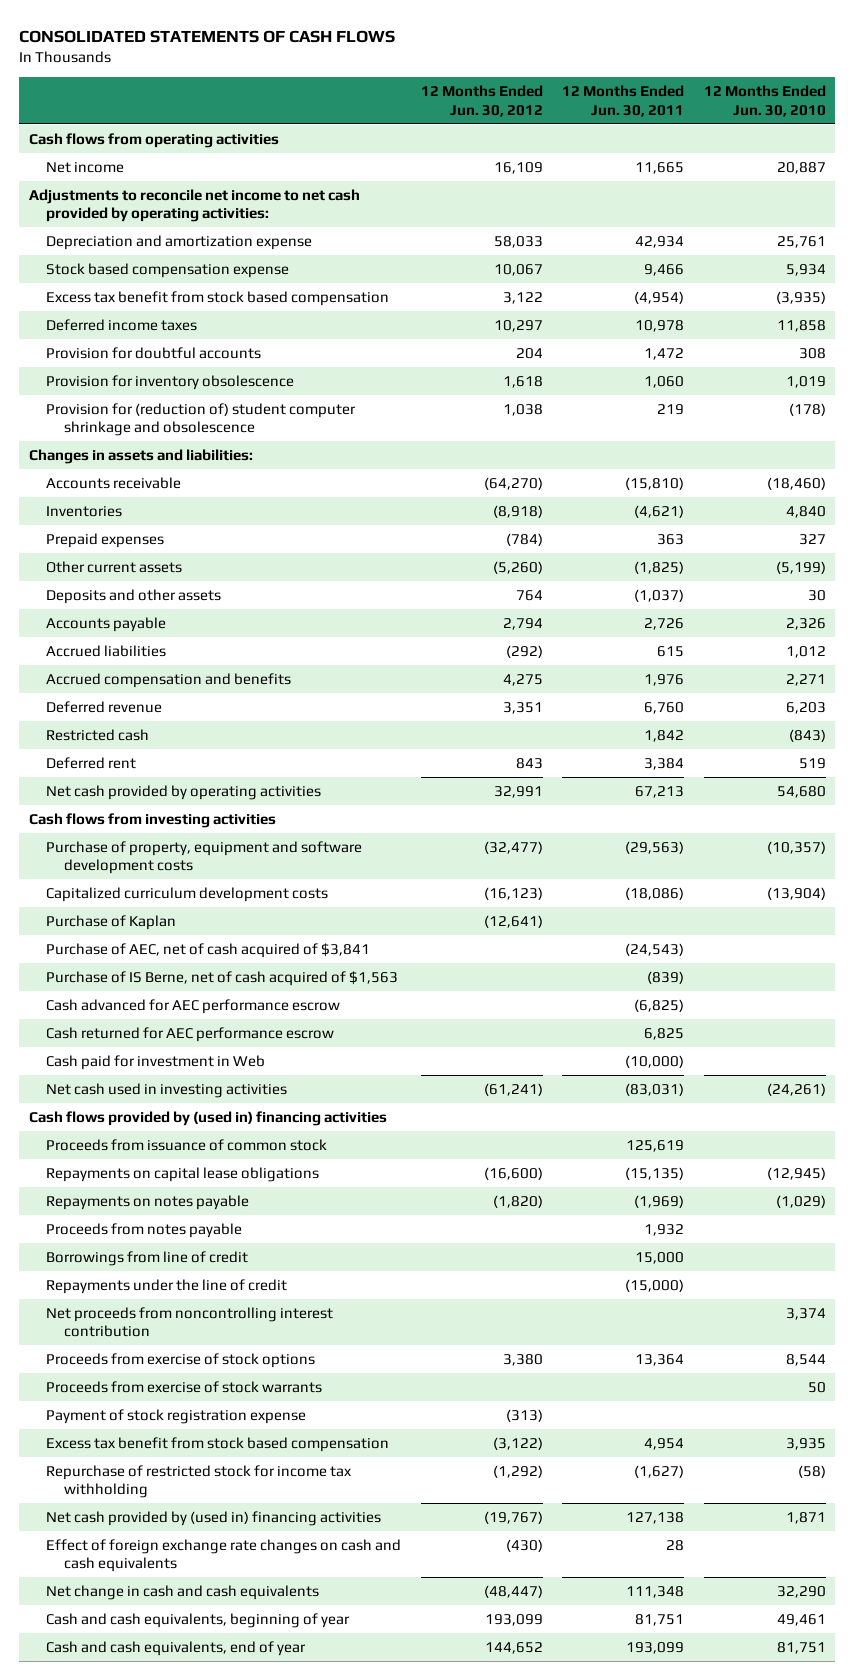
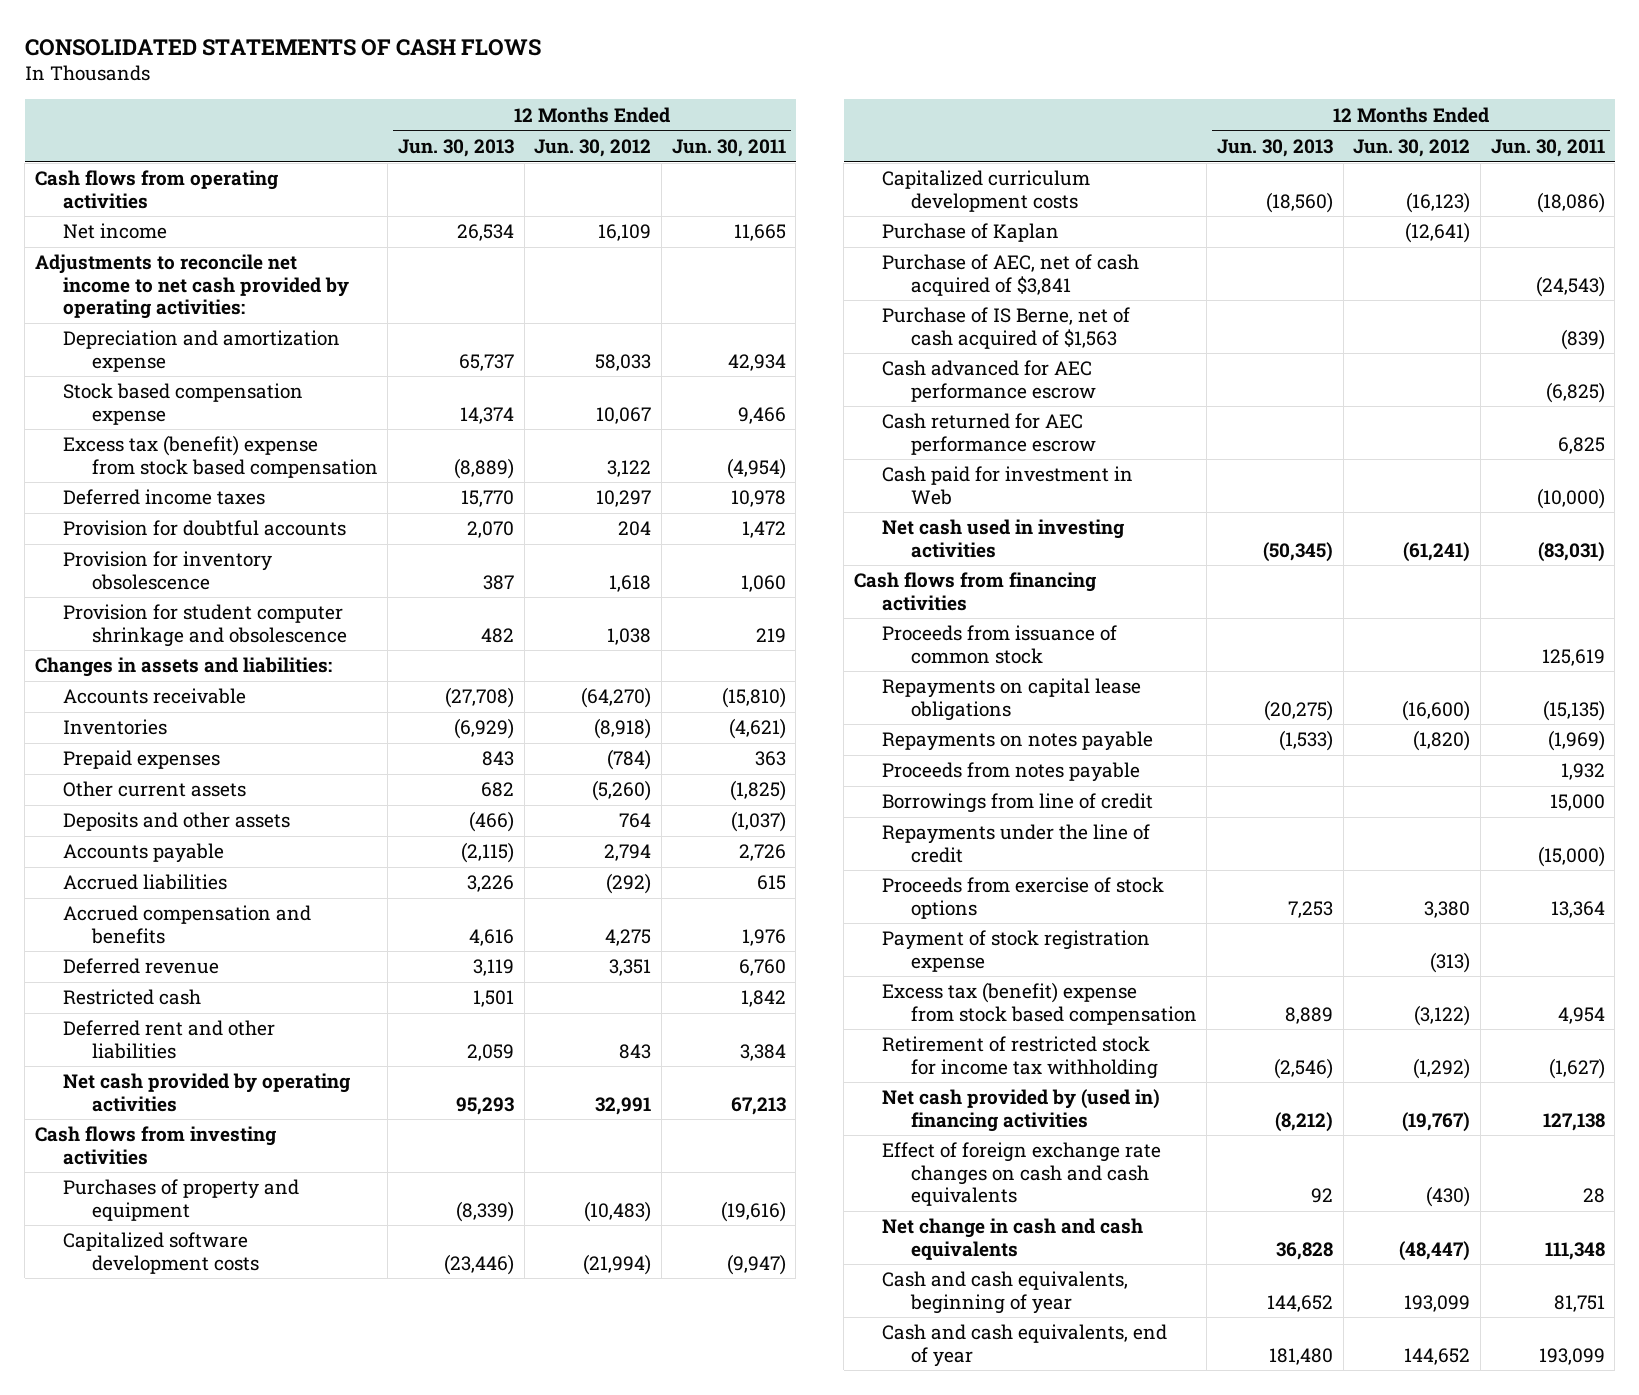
- | 12 Months Ended Jun. 30, 2012 | 12 Months Ended Jun. 30, 2011 | 12 Months Ended Jun. 30, 2010
+ | 12 Months Ended Jun. 30, 2013 | 12 Months Ended Jun. 30, 2012 | 12 Months Ended Jun. 30, 2011
- Excess tax benefit from stock based compensation | 3,122 | (4,954) | (3,935)
+ Excess tax (benefit) expense from stock based compensation | (8,889) | 3,122 | (4,954)
- Provision for (reduction of) student computer shrinkage and obsolescence | 1,038 | 219 | (178)
+ Provision for student computer shrinkage and obsolescence | 482 | 1,038 | 219
- Deferred rent | 843 | 3,384 | 519
+ Deferred rent and other liabilities | 2,059 | 843 | 3,384
- Purchase of property, equipment and software development costs | (32,477) | (29,563) | (10,357)
+ Purchases of property and equipment | (8,339) | (10,483) | (19,616)
+ Capitalized software development costs | (23,446) | (21,994) | (9,947)
- Cash flows provided by (used in) financing activities
+ Cash flows from financing activities
- Net proceeds from noncontrolling interest contribution | | | 3,374
- Proceeds from exercise of stock warrants | | | 50
- Excess tax benefit from stock based compensation | (3,122) | 4,954 | 3,935
- Repurchase of restricted stock for income tax withholding | (1,292) | (1,627) | (58)
+ Excess tax (benefit) expense from stock based compensation | 8,889 | (3,122) | 4,954
+ Retirement of restricted stock for income tax withholding | (2,546) | (1,292) | (1,627)

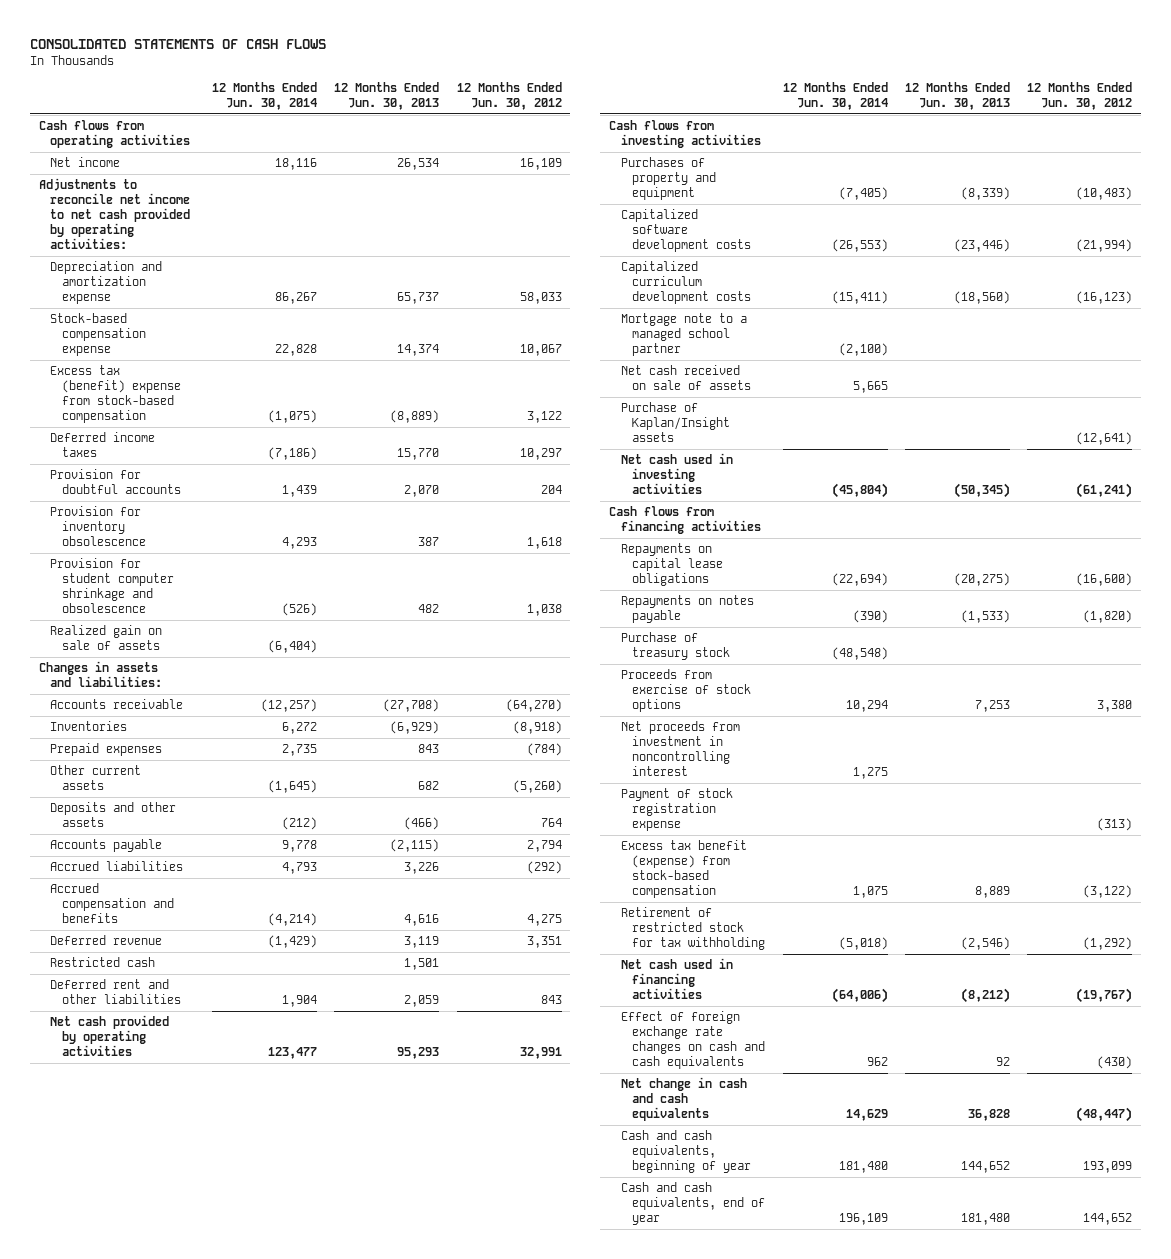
- | 12 Months Ended Jun. 30, 2013 | 12 Months Ended Jun. 30, 2012 | 12 Months Ended Jun. 30, 2011
+ | 12 Months Ended Jun. 30, 2014 | 12 Months Ended Jun. 30, 2013 | 12 Months Ended Jun. 30, 2012
- Stock based compensation expense | 14,374 | 10,067 | 9,466
- Excess tax (benefit) expense from stock based compensation | (8,889) | 3,122 | (4,954)
+ Stock-based compensation expense | 22,828 | 14,374 | 10,067
+ Excess tax (benefit) expense from stock-based compensation | (1,075) | (8,889) | 3,122
+ Realized gain on sale of assets | (6,404) | |
- Purchase of Kaplan | | (12,641) |
- Purchase of AEC, net of cash acquired of $3,841 | | | (24,543)
- Purchase of IS Berne, net of cash acquired of $1,563 | | | (839)
- Cash advanced for AEC performance escrow | | | (6,825)
- Cash returned for AEC performance escrow | | | 6,825
- Cash paid for investment in Web | | | (10,000)
+ Mortgage note to a managed school partner | (2,100) | |
+ Net cash received on sale of assets | 5,665 | |
+ Purchase of Kaplan/Insight assets | | | (12,641)
- Proceeds from issuance of common stock | | | 125,619
- Proceeds from notes payable | | | 1,932
- Borrowings from line of credit | | | 15,000
- Repayments under the line of credit | | | (15,000)
+ Purchase of treasury stock | (48,548) | |
+ Net proceeds from investment in noncontrolling interest | 1,275 | |
- Excess tax (benefit) expense from stock based compensation | 8,889 | (3,122) | 4,954
- Retirement of restricted stock for income tax withholding | (2,546) | (1,292) | (1,627)
- Net cash provided by (used in) financing activities | (8,212) | (19,767) | 127,138
+ Excess tax benefit (expense) from stock-based compensation | 1,075 | 8,889 | (3,122)
+ Retirement of restricted stock for tax withholding | (5,018) | (2,546) | (1,292)
+ Net cash used in financing activities | (64,006) | (8,212) | (19,767)

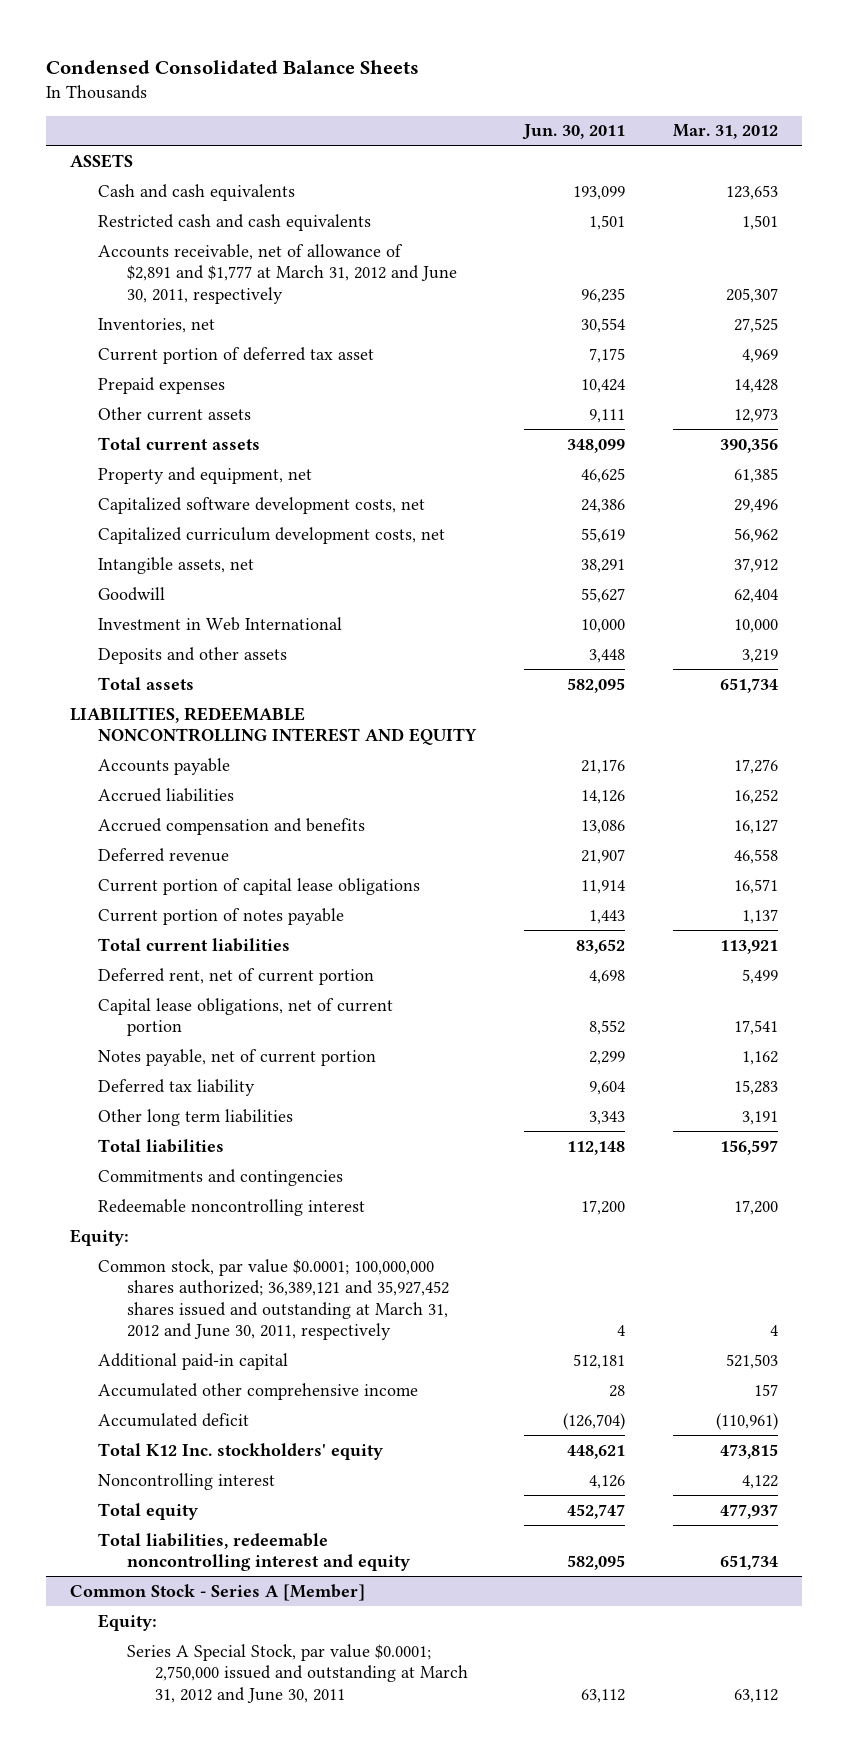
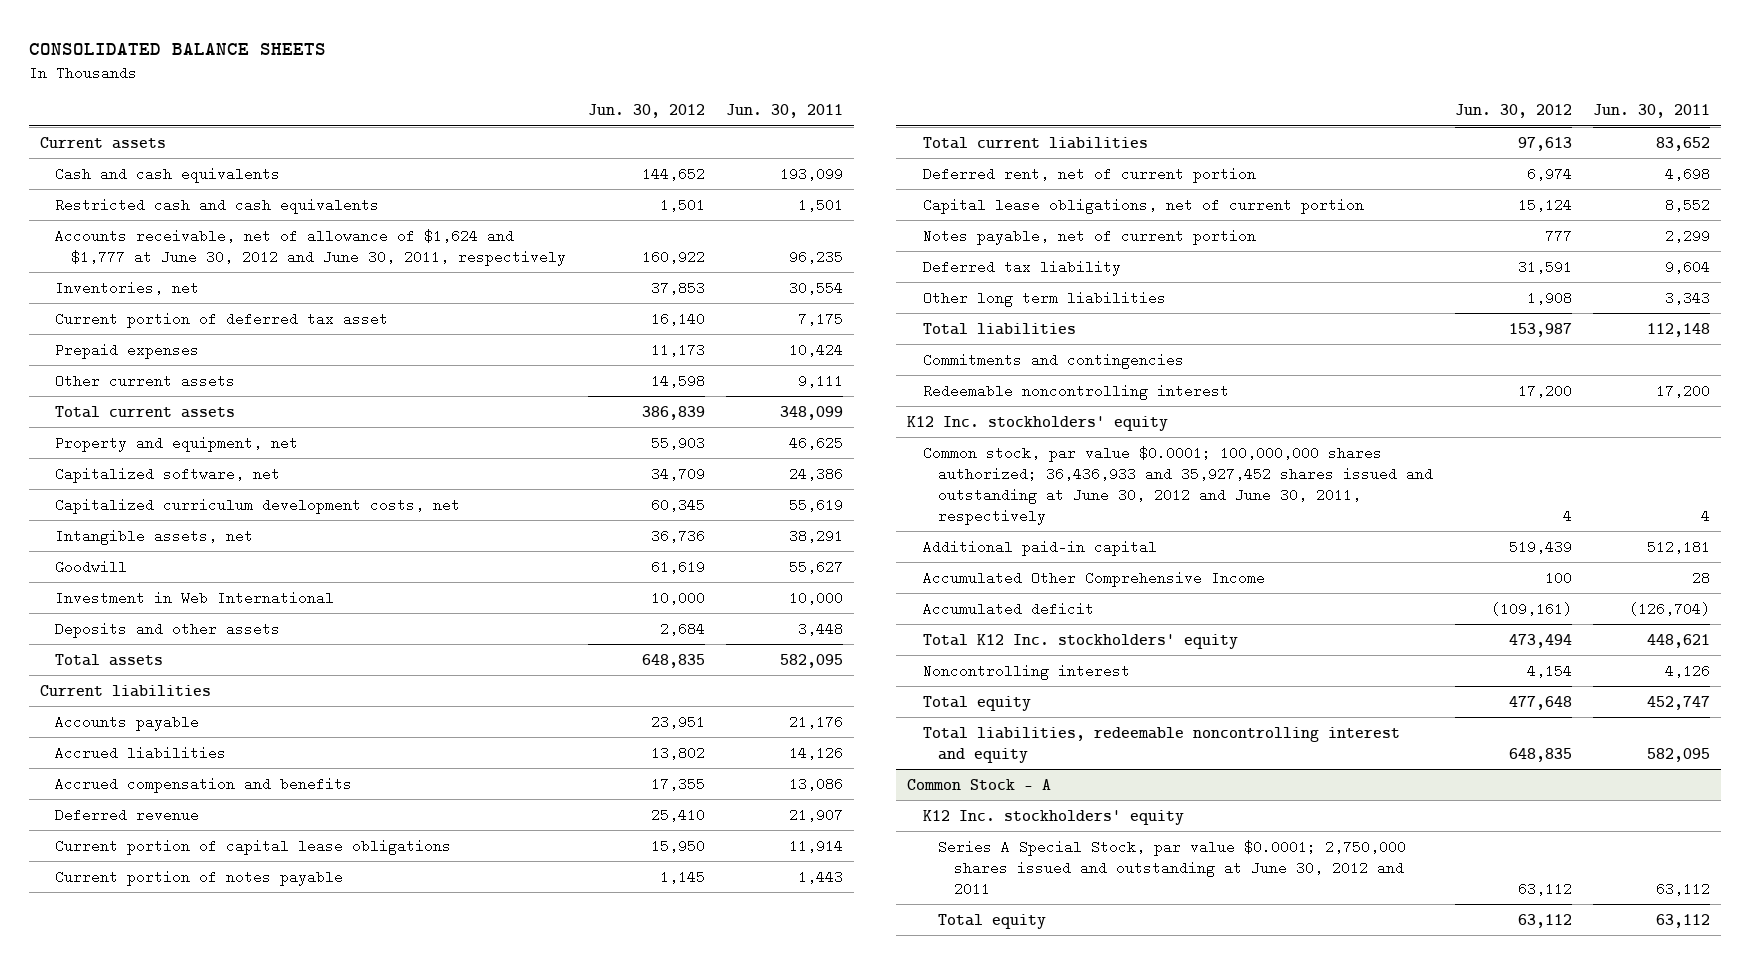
- Condensed Consolidated Balance Sheets
+ CONSOLIDATED BALANCE SHEETS
- | Jun. 30, 2011 | Mar. 31, 2012
+ | Jun. 30, 2012 | Jun. 30, 2011
- ASSETS
+ Current assets
- Accounts receivable, net of allowance of $2,891 and $1,777 at March 31, 2012 and June 30, 2011, respectively | 96,235 | 205,307
+ Accounts receivable, net of allowance of $1,624 and $1,777 at June 30, 2012 and June 30, 2011, respectively | 160,922 | 96,235
- Capitalized software development costs, net | 24,386 | 29,496
+ Capitalized software, net | 34,709 | 24,386
- LIABILITIES, REDEEMABLE NONCONTROLLING INTEREST AND EQUITY
+ Current liabilities
- Equity:
- Common stock, par value $0.0001; 100,000,000 shares authorized; 36,389,121 and 35,927,452 shares issued and outstanding at March 31, 2012 and June 30, 2011, respectively | 4 | 4
+ K12 Inc. stockholders' equity
+ Common stock, par value $0.0001; 100,000,000 shares authorized; 36,436,933 and 35,927,452 shares issued and outstanding at June 30, 2012 and June 30, 2011, respectively | 4 | 4
- Accumulated other comprehensive income | 28 | 157
+ Accumulated Other Comprehensive Income | 100 | 28
- Common Stock - Series A [Member]
- Equity:
- Series A Special Stock, par value $0.0001; 2,750,000 issued and outstanding at March 31, 2012 and June 30, 2011 | 63,112 | 63,112
+ Common Stock - A
+ K12 Inc. stockholders' equity
+ Series A Special Stock, par value $0.0001; 2,750,000 shares issued and outstanding at June 30, 2012 and 2011 | 63,112 | 63,112
+ Total equity | 63,112 | 63,112

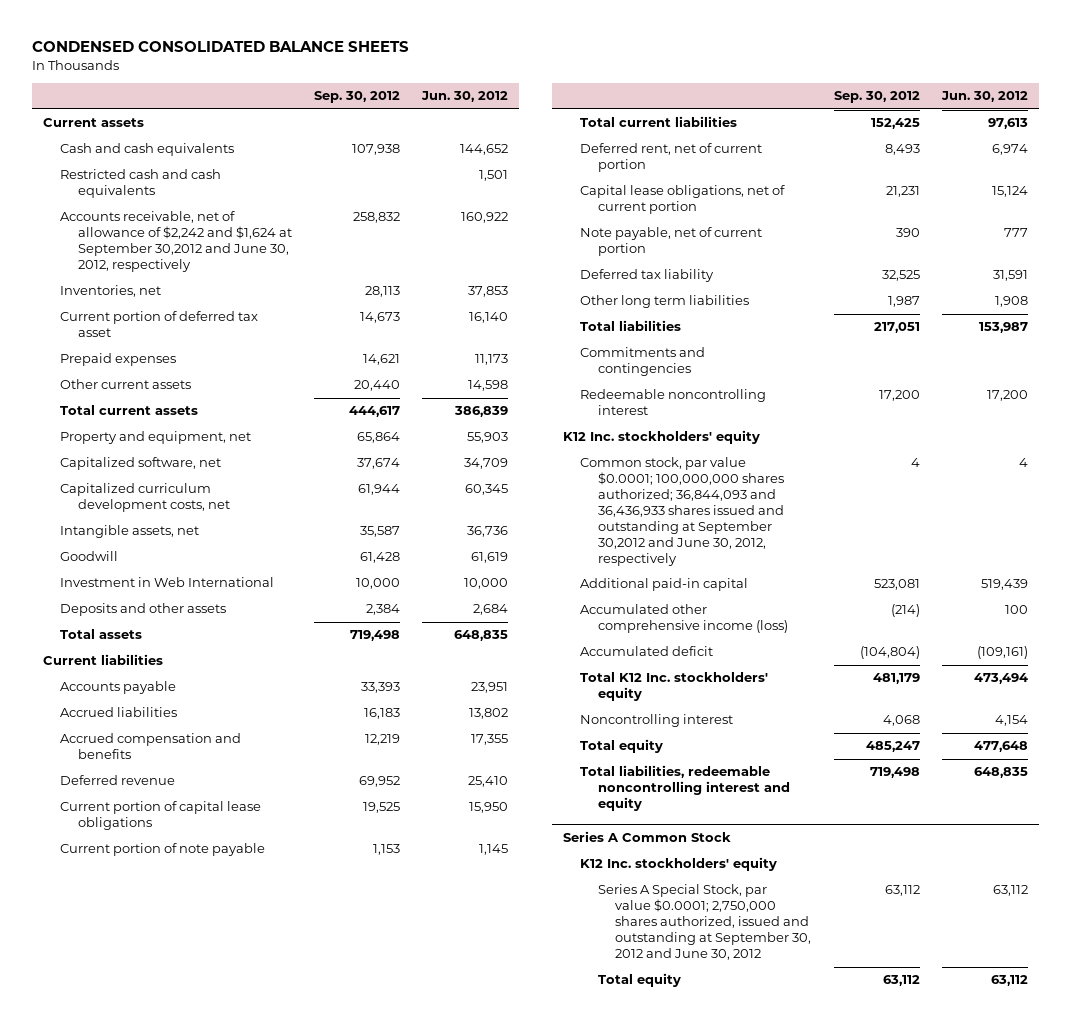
- CONSOLIDATED BALANCE SHEETS
+ CONDENSED CONSOLIDATED BALANCE SHEETS
- | Jun. 30, 2012 | Jun. 30, 2011
+ | Sep. 30, 2012 | Jun. 30, 2012
- Accounts receivable, net of allowance of $1,624 and $1,777 at June 30, 2012 and June 30, 2011, respectively | 160,922 | 96,235
+ Accounts receivable, net of allowance of $2,242 and $1,624 at September 30,2012 and June 30, 2012, respectively | 258,832 | 160,922
- Current portion of notes payable | 1,145 | 1,443
+ Current portion of note payable | 1,153 | 1,145
- Notes payable, net of current portion | 777 | 2,299
+ Note payable, net of current portion | 390 | 777
- Common stock, par value $0.0001; 100,000,000 shares authorized; 36,436,933 and 35,927,452 shares issued and outstanding at June 30, 2012 and June 30, 2011, respectively | 4 | 4
+ Common stock, par value $0.0001; 100,000,000 shares authorized; 36,844,093 and 36,436,933 shares issued and outstanding at September 30,2012 and June 30, 2012, respectively | 4 | 4
- Accumulated Other Comprehensive Income | 100 | 28
+ Accumulated other comprehensive income (loss) | (214) | 100
- Common Stock - A
+ Series A Common Stock
- Series A Special Stock, par value $0.0001; 2,750,000 shares issued and outstanding at June 30, 2012 and 2011 | 63,112 | 63,112
+ Series A Special Stock, par value $0.0001; 2,750,000 shares authorized, issued and outstanding at September 30, 2012 and June 30, 2012 | 63,112 | 63,112

